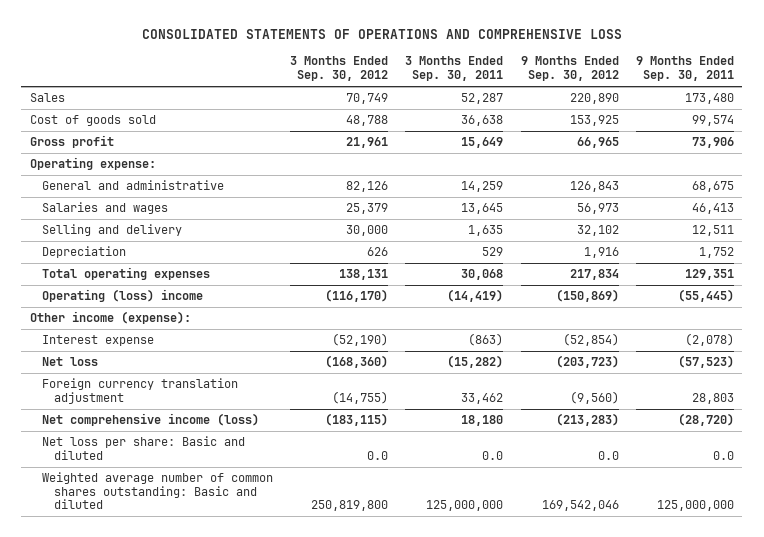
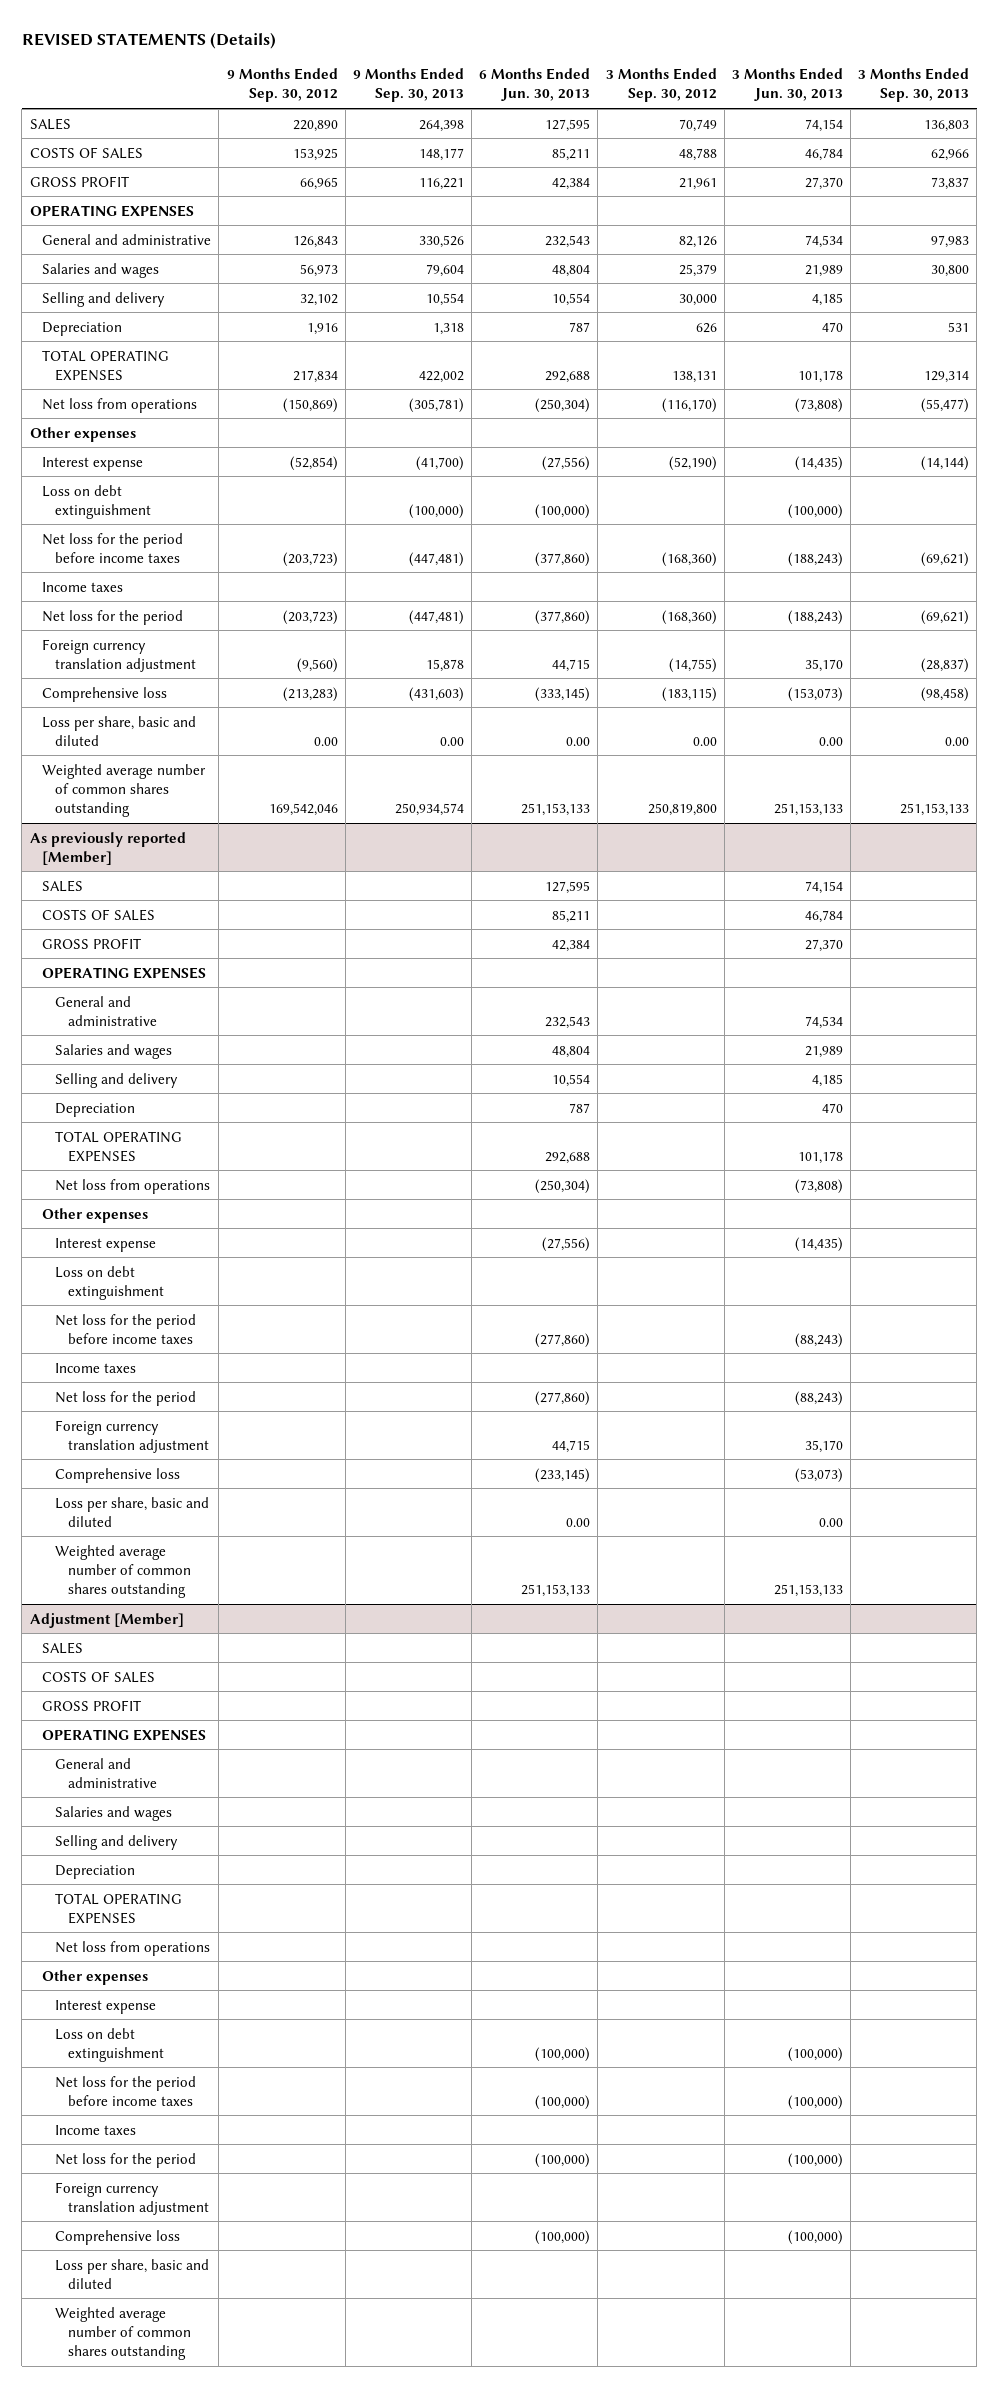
- CONSOLIDATED STATEMENTS OF OPERATIONS AND COMPREHENSIVE LOSS
+ REVISED STATEMENTS (Details)
- | 3 Months Ended Sep. 30, 2012 | 3 Months Ended Sep. 30, 2011 | 9 Months Ended Sep. 30, 2012 | 9 Months Ended Sep. 30, 2011
+ | 9 Months Ended Sep. 30, 2012 | 9 Months Ended Sep. 30, 2013 | 6 Months Ended Jun. 30, 2013 | 3 Months Ended Sep. 30, 2012 | 3 Months Ended Jun. 30, 2013 | 3 Months Ended Sep. 30, 2013
- Sales | 70,749 | 52,287 | 220,890 | 173,480
- Cost of goods sold | 48,788 | 36,638 | 153,925 | 99,574
- Gross profit | 21,961 | 15,649 | 66,965 | 73,906
- Operating expense:
+ SALES | 220,890 | 264,398 | 127,595 | 70,749 | 74,154 | 136,803
+ COSTS OF SALES | 153,925 | 148,177 | 85,211 | 48,788 | 46,784 | 62,966
+ GROSS PROFIT | 66,965 | 116,221 | 42,384 | 21,961 | 27,370 | 73,837
+ OPERATING EXPENSES
- Total operating expenses | 138,131 | 30,068 | 217,834 | 129,351
- Operating (loss) income | (116,170) | (14,419) | (150,869) | (55,445)
- Other income (expense):
+ TOTAL OPERATING EXPENSES | 217,834 | 422,002 | 292,688 | 138,131 | 101,178 | 129,314
+ Net loss from operations | (150,869) | (305,781) | (250,304) | (116,170) | (73,808) | (55,477)
+ Other expenses
- Net loss | (168,360) | (15,282) | (203,723) | (57,523)
+ Loss on debt extinguishment | | (100,000) | (100,000) | | (100,000) |
+ Net loss for the period before income taxes | (203,723) | (447,481) | (377,860) | (168,360) | (188,243) | (69,621)
+ Income taxes
+ Net loss for the period | (203,723) | (447,481) | (377,860) | (168,360) | (188,243) | (69,621)
- Net comprehensive income (loss) | (183,115) | 18,180 | (213,283) | (28,720)
- Net loss per share: Basic and diluted | 0.0 | 0.0 | 0.0 | 0.0
- Weighted average number of common shares outstanding: Basic and diluted | 250,819,800 | 125,000,000 | 169,542,046 | 125,000,000
+ Comprehensive loss | (213,283) | (431,603) | (333,145) | (183,115) | (153,073) | (98,458)
+ Loss per share, basic and diluted | 0.00 | 0.00 | 0.00 | 0.00 | 0.00 | 0.00
+ Weighted average number of common shares outstanding | 169,542,046 | 250,934,574 | 251,153,133 | 250,819,800 | 251,153,133 | 251,153,133
+ As previously reported [Member]
+ SALES | | | 127,595 | | 74,154 |
+ COSTS OF SALES | | | 85,211 | | 46,784 |
+ GROSS PROFIT | | | 42,384 | | 27,370 |
+ OPERATING EXPENSES
+ General and administrative | | | 232,543 | | 74,534 |
+ Salaries and wages | | | 48,804 | | 21,989 |
+ Selling and delivery | | | 10,554 | | 4,185 |
+ Depreciation | | | 787 | | 470 |
+ TOTAL OPERATING EXPENSES | | | 292,688 | | 101,178 |
+ Net loss from operations | | | (250,304) | | (73,808) |
+ Other expenses
+ Interest expense | | | (27,556) | | (14,435) |
+ Loss on debt extinguishment
+ Net loss for the period before income taxes | | | (277,860) | | (88,243) |
+ Income taxes
+ Net loss for the period | | | (277,860) | | (88,243) |
+ Foreign currency translation adjustment | | | 44,715 | | 35,170 |
+ Comprehensive loss | | | (233,145) | | (53,073) |
+ Loss per share, basic and diluted | | | 0.00 | | 0.00 |
+ Weighted average number of common shares outstanding | | | 251,153,133 | | 251,153,133 |
+ Adjustment [Member]
+ SALES
+ COSTS OF SALES
+ GROSS PROFIT
+ OPERATING EXPENSES
+ General and administrative
+ Salaries and wages
+ Selling and delivery
+ Depreciation
+ TOTAL OPERATING EXPENSES
+ Net loss from operations
+ Other expenses
+ Interest expense
+ Loss on debt extinguishment | | | (100,000) | | (100,000) |
+ Net loss for the period before income taxes | | | (100,000) | | (100,000) |
+ Income taxes
+ Net loss for the period | | | (100,000) | | (100,000) |
+ Foreign currency translation adjustment
+ Comprehensive loss | | | (100,000) | | (100,000) |
+ Loss per share, basic and diluted
+ Weighted average number of common shares outstanding

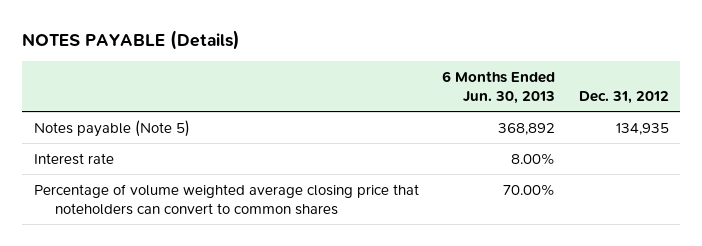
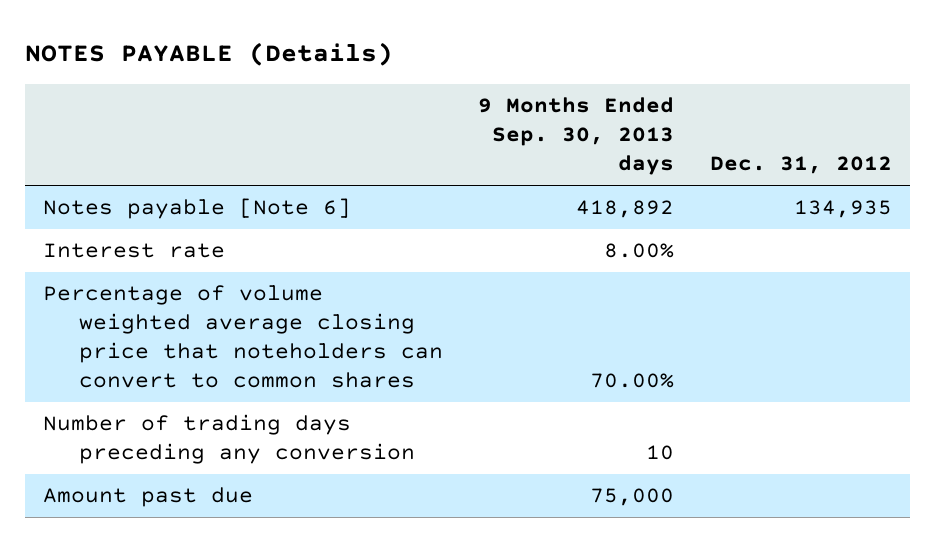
- | 6 Months Ended Jun. 30, 2013 | Dec. 31, 2012
+ | 9 Months Ended Sep. 30, 2013 days | Dec. 31, 2012
- Notes payable (Note 5) | 368,892 | 134,935
+ Notes payable [Note 6] | 418,892 | 134,935
+ Number of trading days preceding any conversion | 10 |
+ Amount past due | 75,000 |

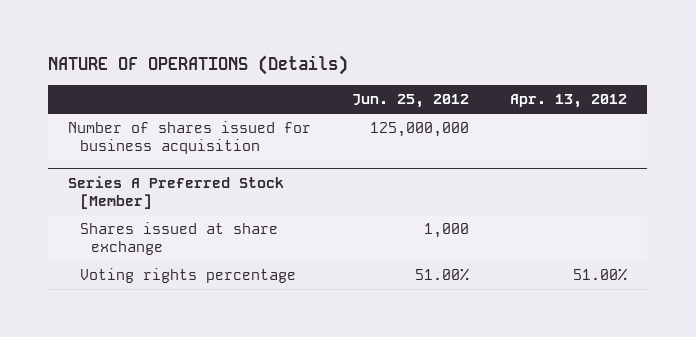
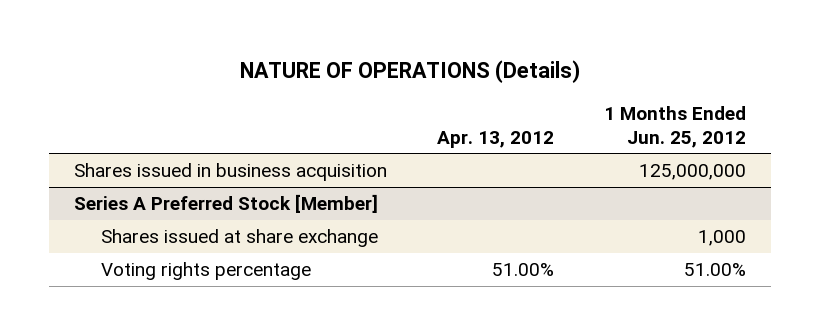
- | Jun. 25, 2012 | Apr. 13, 2012
+ | Apr. 13, 2012 | 1 Months Ended Jun. 25, 2012
- Number of shares issued for business acquisition | 125,000,000 |
+ Shares issued in business acquisition | | 125,000,000

